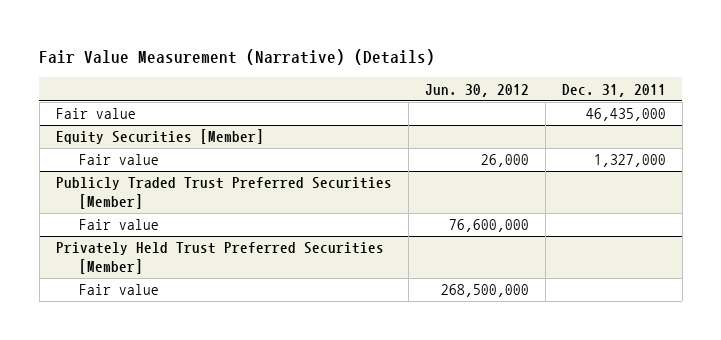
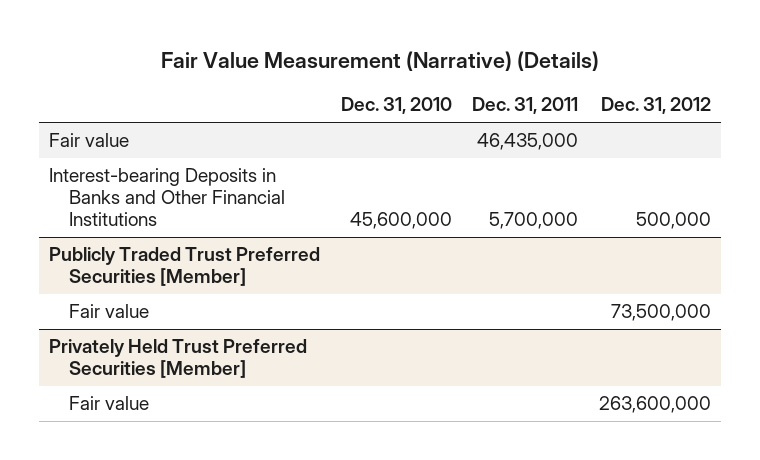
- | Jun. 30, 2012 | Dec. 31, 2011
+ | Dec. 31, 2010 | Dec. 31, 2011 | Dec. 31, 2012
- Equity Securities [Member]
- Fair value | 26,000 | 1,327,000
+ Interest-bearing Deposits in Banks and Other Financial Institutions | 45,600,000 | 5,700,000 | 500,000

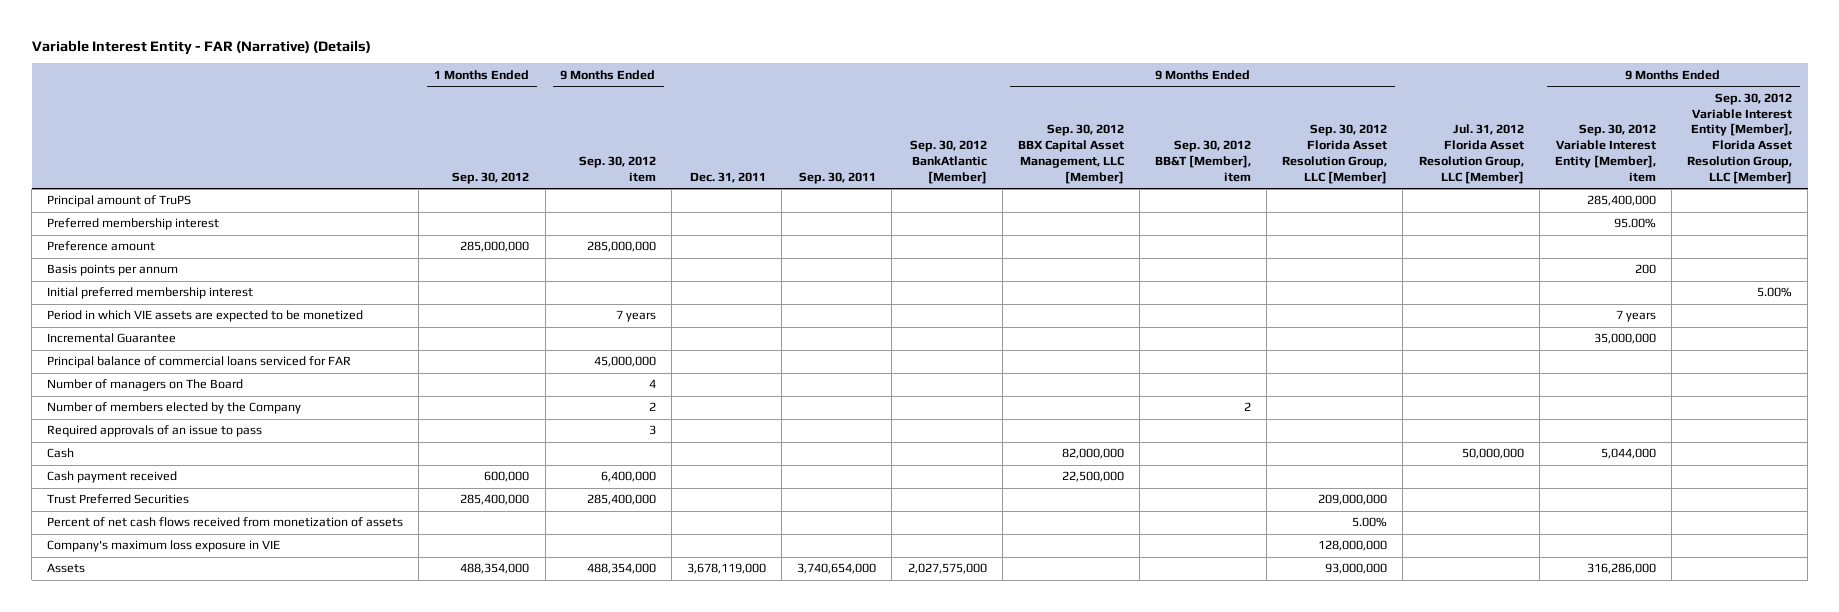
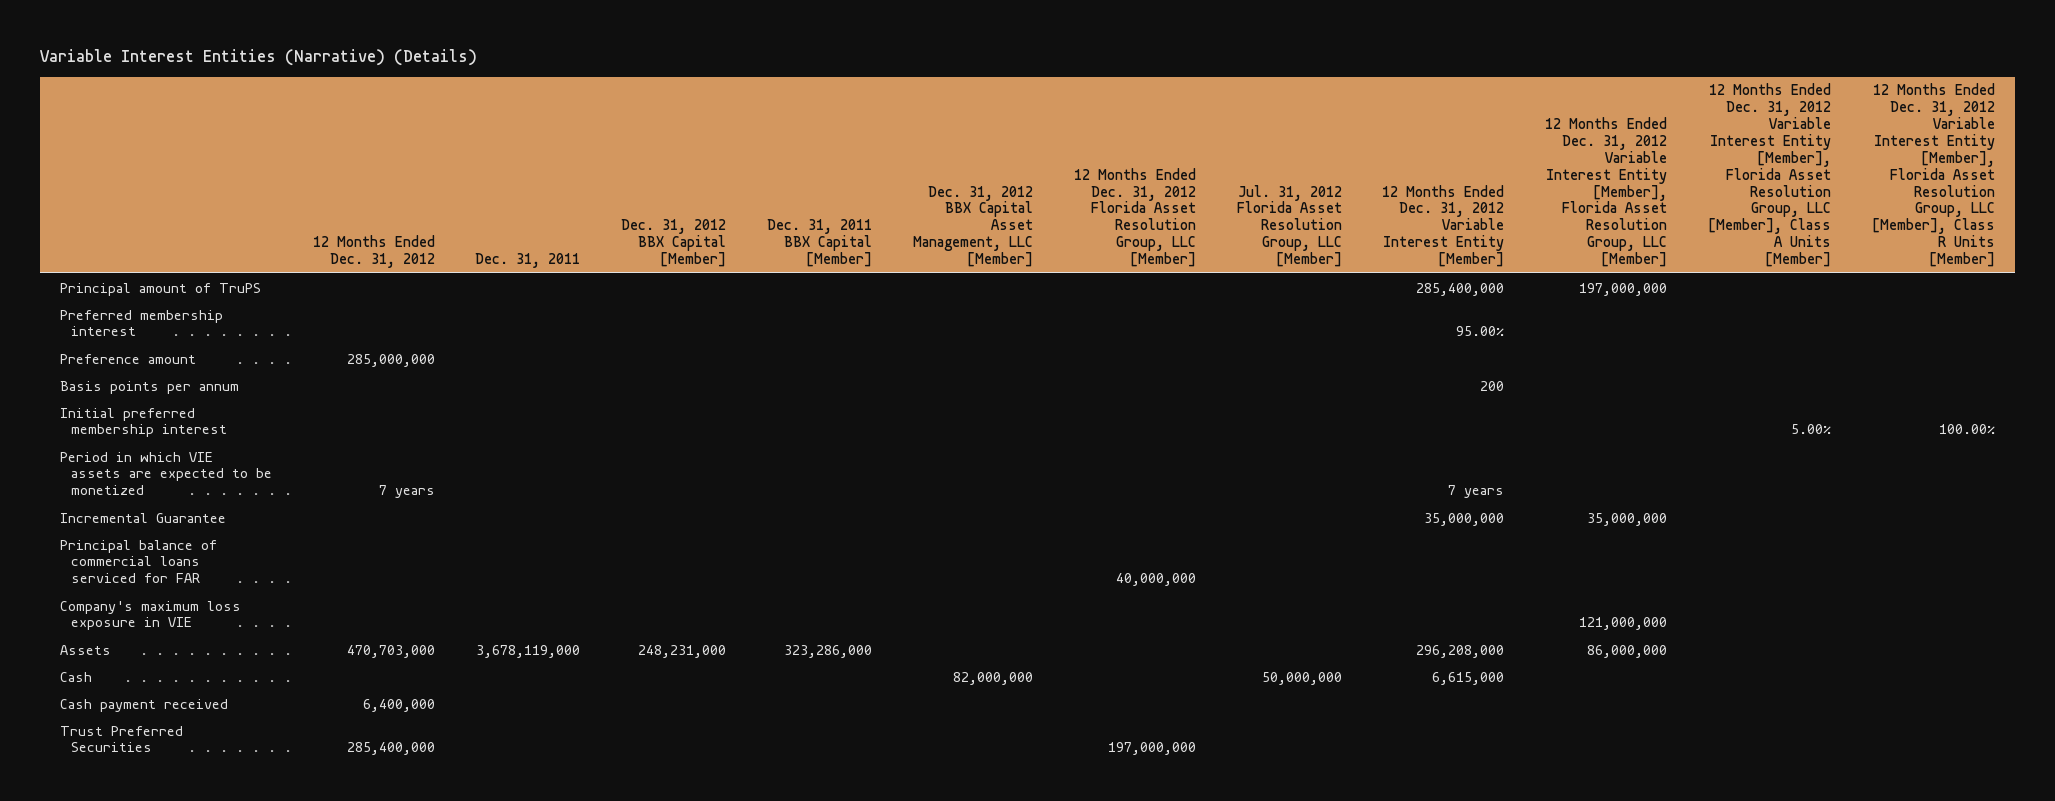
- Variable Interest Entity - FAR (Narrative) (Details)
+ Variable Interest Entities (Narrative) (Details)
- | 1 Months Ended Sep. 30, 2012 | 9 Months Ended Sep. 30, 2012 item | Dec. 31, 2011 | Sep. 30, 2011 | Sep. 30, 2012 BankAtlantic [Member] | 9 Months Ended Sep. 30, 2012 BBX Capital Asset Management, LLC [Member] | 9 Months Ended Sep. 30, 2012 BB&T [Member], item | 9 Months Ended Sep. 30, 2012 Florida Asset Resolution Group, LLC [Member] | Jul. 31, 2012 Florida Asset Resolution Group, LLC [Member] | 9 Months Ended Sep. 30, 2012 Variable Interest Entity [Member], item | 9 Months Ended Sep. 30, 2012 Variable Interest Entity [Member], Florida Asset Resolution Group, LLC [Member]
+ | 12 Months Ended Dec. 31, 2012 | Dec. 31, 2011 | Dec. 31, 2012 BBX Capital [Member] | Dec. 31, 2011 BBX Capital [Member] | Dec. 31, 2012 BBX Capital Asset Management, LLC [Member] | 12 Months Ended Dec. 31, 2012 Florida Asset Resolution Group, LLC [Member] | Jul. 31, 2012 Florida Asset Resolution Group, LLC [Member] | 12 Months Ended Dec. 31, 2012 Variable Interest Entity [Member] | 12 Months Ended Dec. 31, 2012 Variable Interest Entity [Member], Florida Asset Resolution Group, LLC [Member] | 12 Months Ended Dec. 31, 2012 Variable Interest Entity [Member], Florida Asset Resolution Group, LLC [Member], Class A Units [Member] | 12 Months Ended Dec. 31, 2012 Variable Interest Entity [Member], Florida Asset Resolution Group, LLC [Member], Class R Units [Member]
- Number of managers on The Board | | 4 | | | | | | | | |
- Number of members elected by the Company | | 2 | | | | | 2 | | | |
- Required approvals of an issue to pass | | 3 | | | | | | | | |
moved up: Company's maximum loss exposure in VIE | | | | | | | | | 121,000,000 | |
moved up: Assets | 470,703,000 | 3,678,119,000 | 248,231,000 | 323,286,000 | | | | 296,208,000 | 86,000,000 | |
- Percent of net cash flows received from monetization of assets | | | | | | | | 5.00% | | |

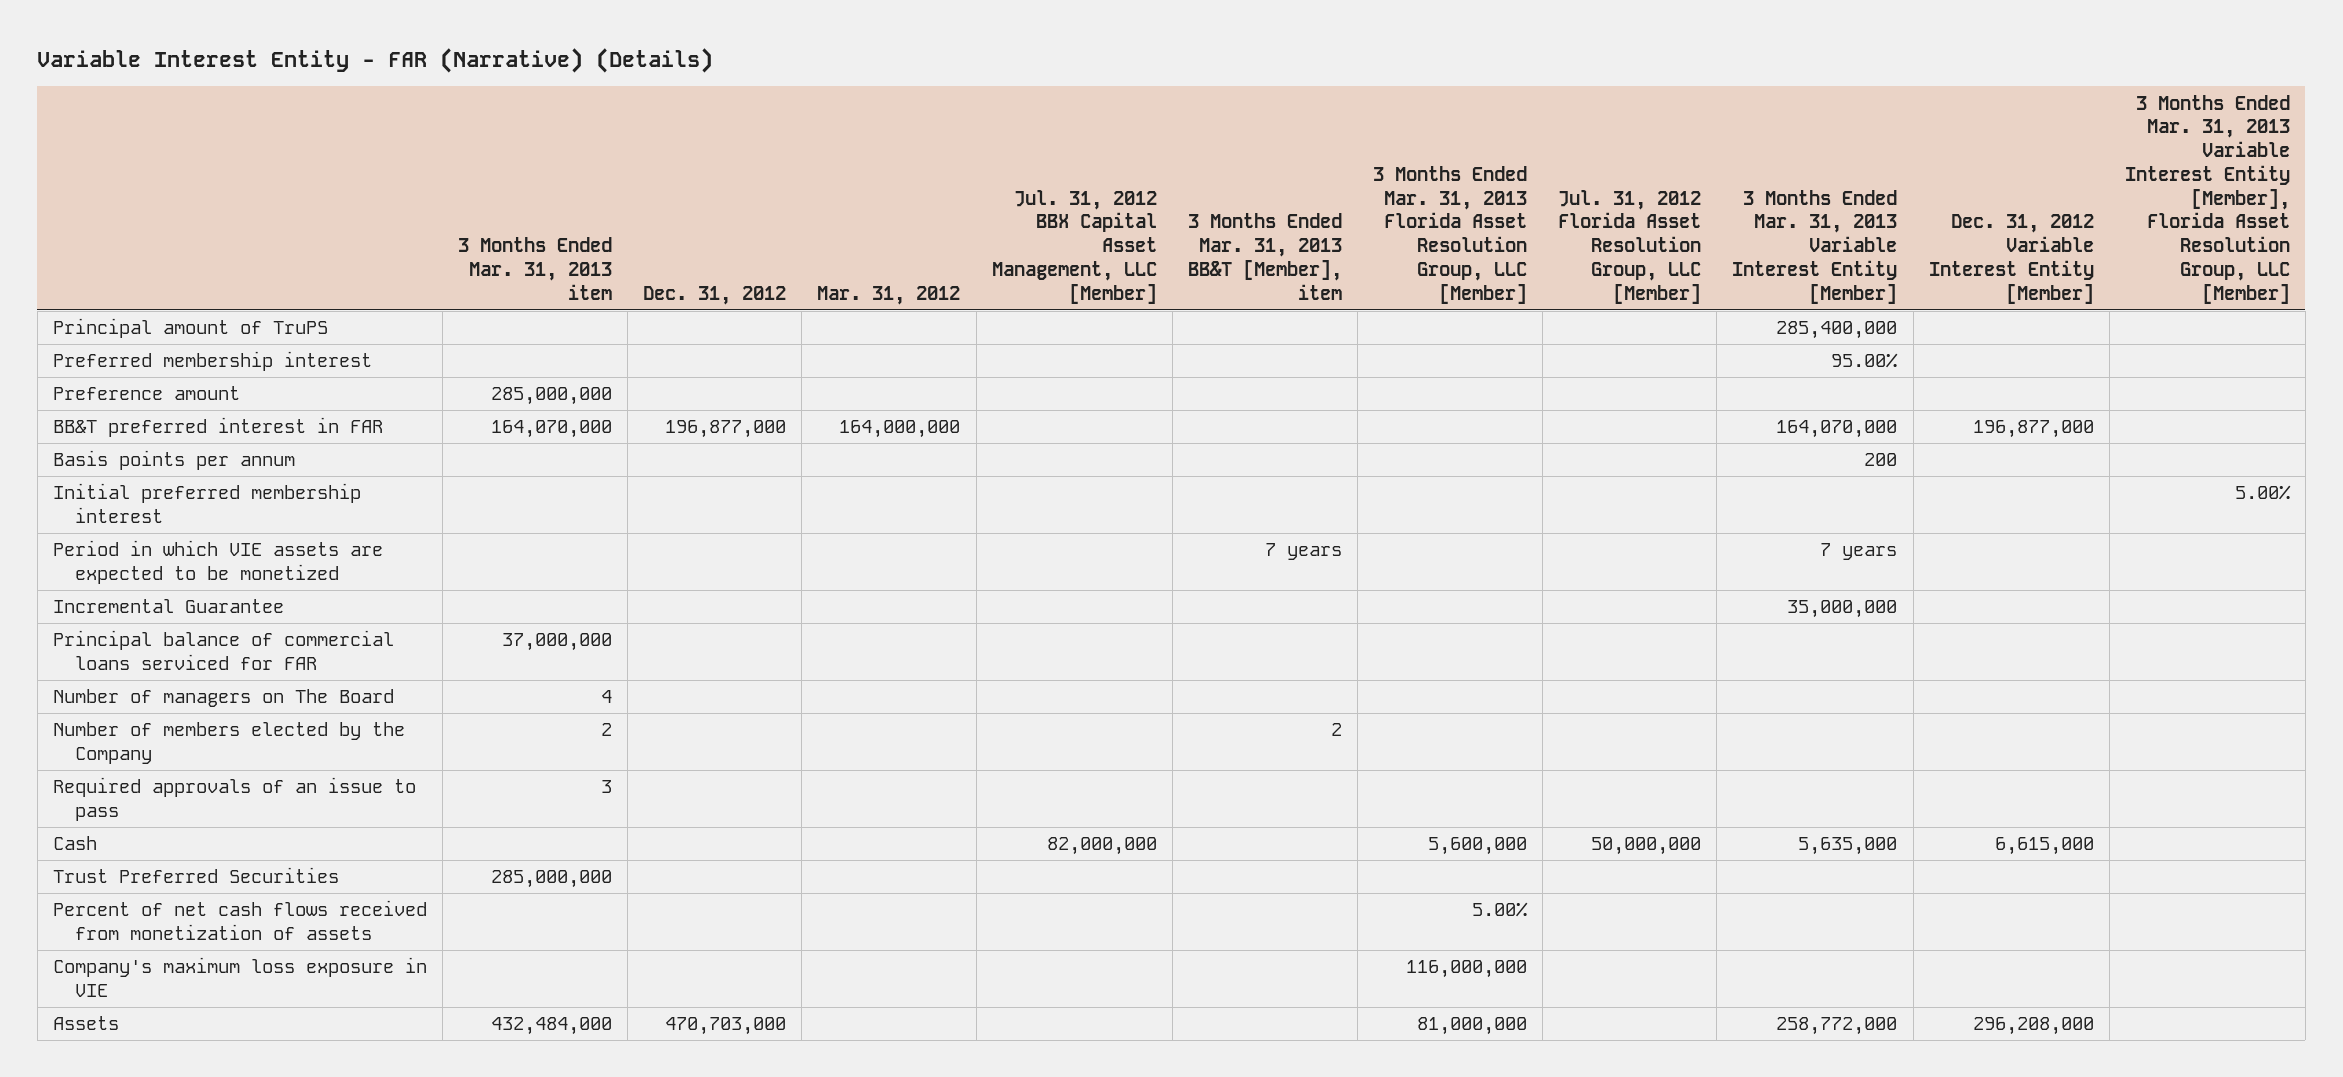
- Variable Interest Entities (Narrative) (Details)
+ Variable Interest Entity - FAR (Narrative) (Details)
- | 12 Months Ended Dec. 31, 2012 | Dec. 31, 2011 | Dec. 31, 2012 BBX Capital [Member] | Dec. 31, 2011 BBX Capital [Member] | Dec. 31, 2012 BBX Capital Asset Management, LLC [Member] | 12 Months Ended Dec. 31, 2012 Florida Asset Resolution Group, LLC [Member] | Jul. 31, 2012 Florida Asset Resolution Group, LLC [Member] | 12 Months Ended Dec. 31, 2012 Variable Interest Entity [Member] | 12 Months Ended Dec. 31, 2012 Variable Interest Entity [Member], Florida Asset Resolution Group, LLC [Member] | 12 Months Ended Dec. 31, 2012 Variable Interest Entity [Member], Florida Asset Resolution Group, LLC [Member], Class A Units [Member] | 12 Months Ended Dec. 31, 2012 Variable Interest Entity [Member], Florida Asset Resolution Group, LLC [Member], Class R Units [Member]
+ | 3 Months Ended Mar. 31, 2013 item | Dec. 31, 2012 | Mar. 31, 2012 | Jul. 31, 2012 BBX Capital Asset Management, LLC [Member] | 3 Months Ended Mar. 31, 2013 BB&T [Member], item | 3 Months Ended Mar. 31, 2013 Florida Asset Resolution Group, LLC [Member] | Jul. 31, 2012 Florida Asset Resolution Group, LLC [Member] | 3 Months Ended Mar. 31, 2013 Variable Interest Entity [Member] | Dec. 31, 2012 Variable Interest Entity [Member] | 3 Months Ended Mar. 31, 2013 Variable Interest Entity [Member], Florida Asset Resolution Group, LLC [Member]
+ BB&T preferred interest in FAR | 164,070,000 | 196,877,000 | 164,000,000 | | | | | 164,070,000 | 196,877,000 |
+ Number of managers on The Board | 4 | | | | | | | | |
+ Number of members elected by the Company | 2 | | | | 2 | | | | |
+ Required approvals of an issue to pass | 3 | | | | | | | | |
- Cash payment received | 6,400,000 | | | | | | | | | |
+ Percent of net cash flows received from monetization of assets | | | | | | 5.00% | | | |
moved down: Company's maximum loss exposure in VIE | | | | | | 116,000,000 | | | |
moved down: Assets | 432,484,000 | 470,703,000 | | | | 81,000,000 | | 258,772,000 | 296,208,000 |

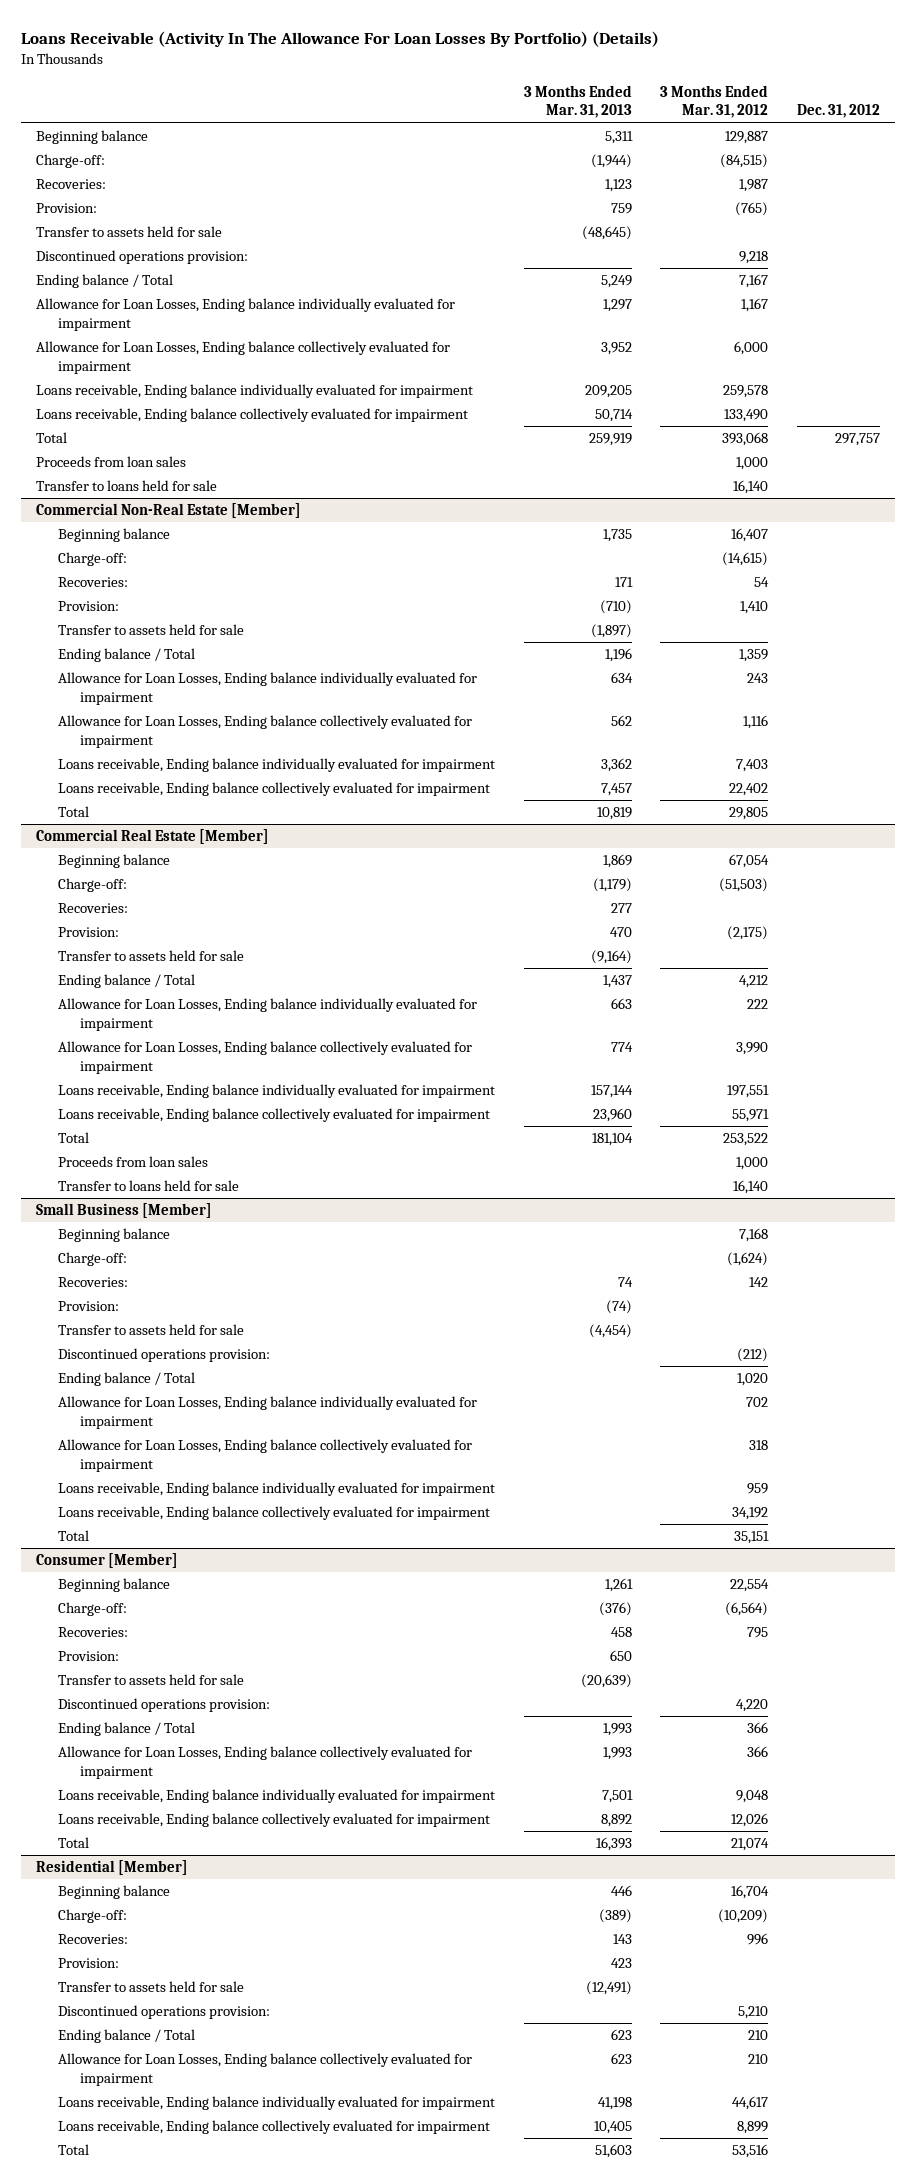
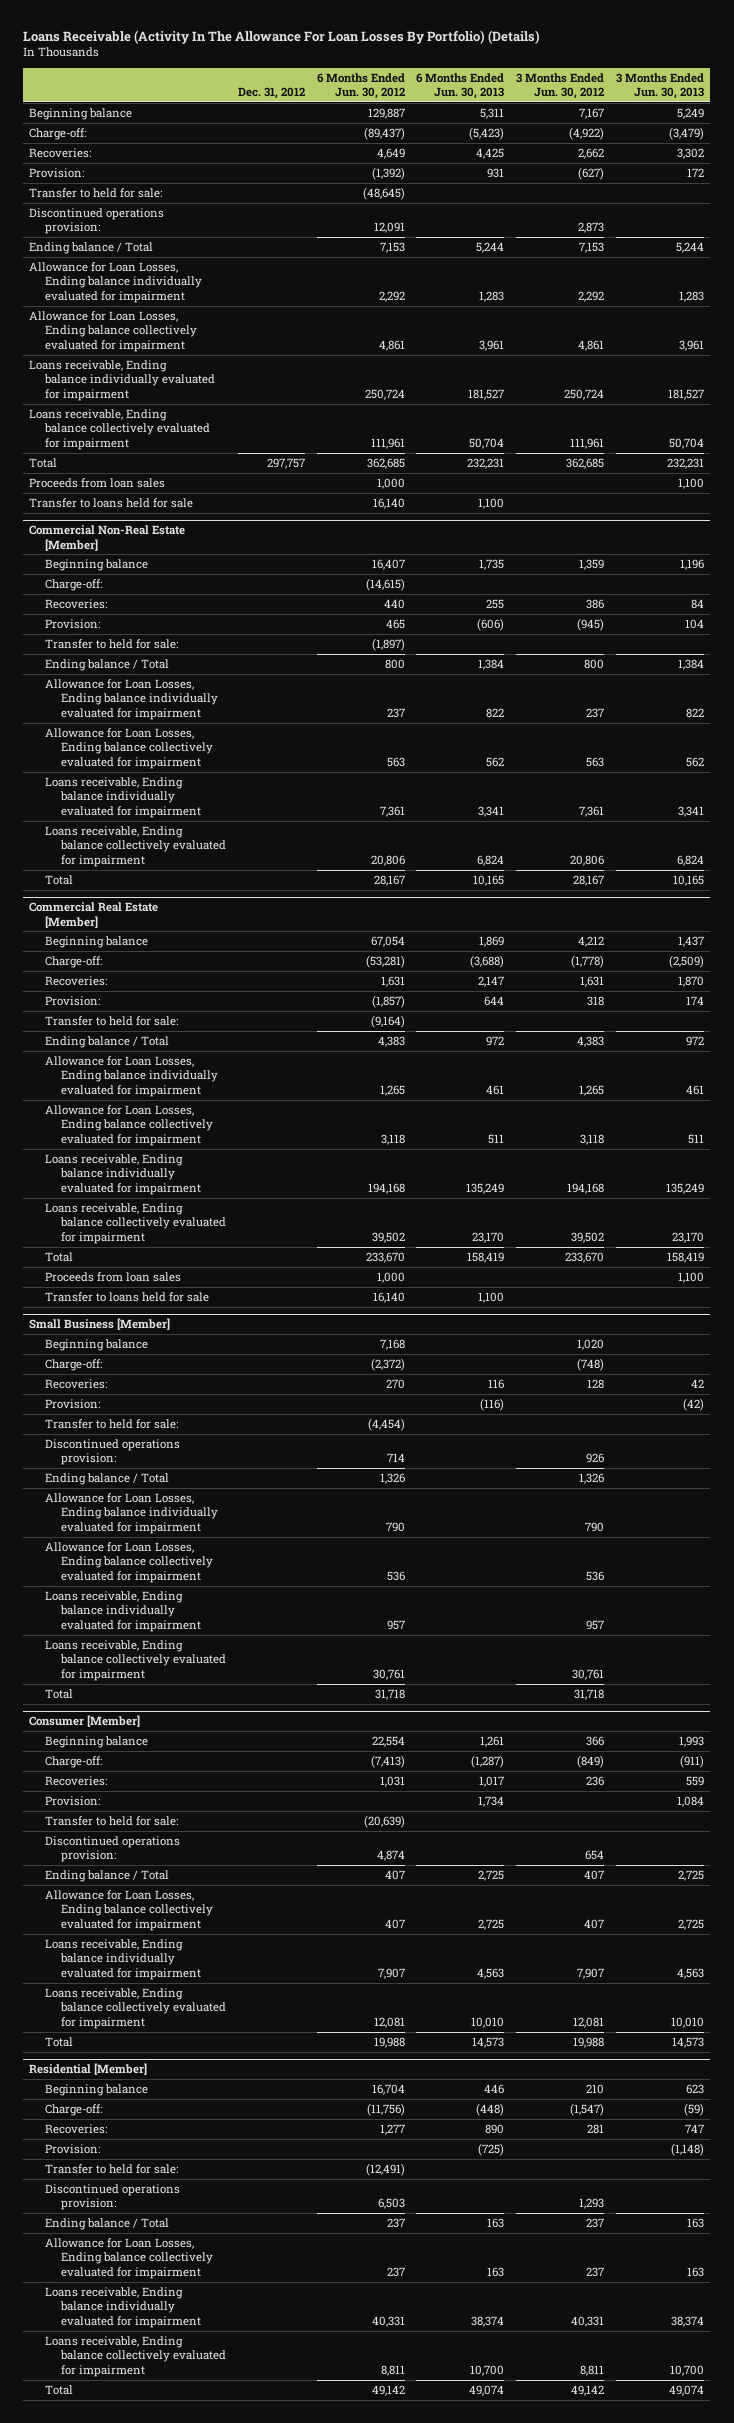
- | 3 Months Ended Mar. 31, 2013 | 3 Months Ended Mar. 31, 2012 | Dec. 31, 2012
+ | Dec. 31, 2012 | 6 Months Ended Jun. 30, 2012 | 6 Months Ended Jun. 30, 2013 | 3 Months Ended Jun. 30, 2012 | 3 Months Ended Jun. 30, 2013
- Transfer to assets held for sale | (48,645) | |
+ Transfer to held for sale: | | (48,645) | | |
@ Commercial Non-Real Estate [Member]
- Transfer to assets held for sale | (1,897) | |
+ Transfer to held for sale: | | (1,897) | | |
@ Commercial Real Estate [Member]
- Transfer to assets held for sale | (9,164) | |
+ Transfer to held for sale: | | (9,164) | | |
@ Small Business [Member]
- Transfer to assets held for sale | (4,454) | |
+ Transfer to held for sale: | | (4,454) | | |
@ Consumer [Member]
- Transfer to assets held for sale | (20,639) | |
+ Transfer to held for sale: | | (20,639) | | |
@ Residential [Member]
- Transfer to assets held for sale | (12,491) | |
+ Transfer to held for sale: | | (12,491) | | |

